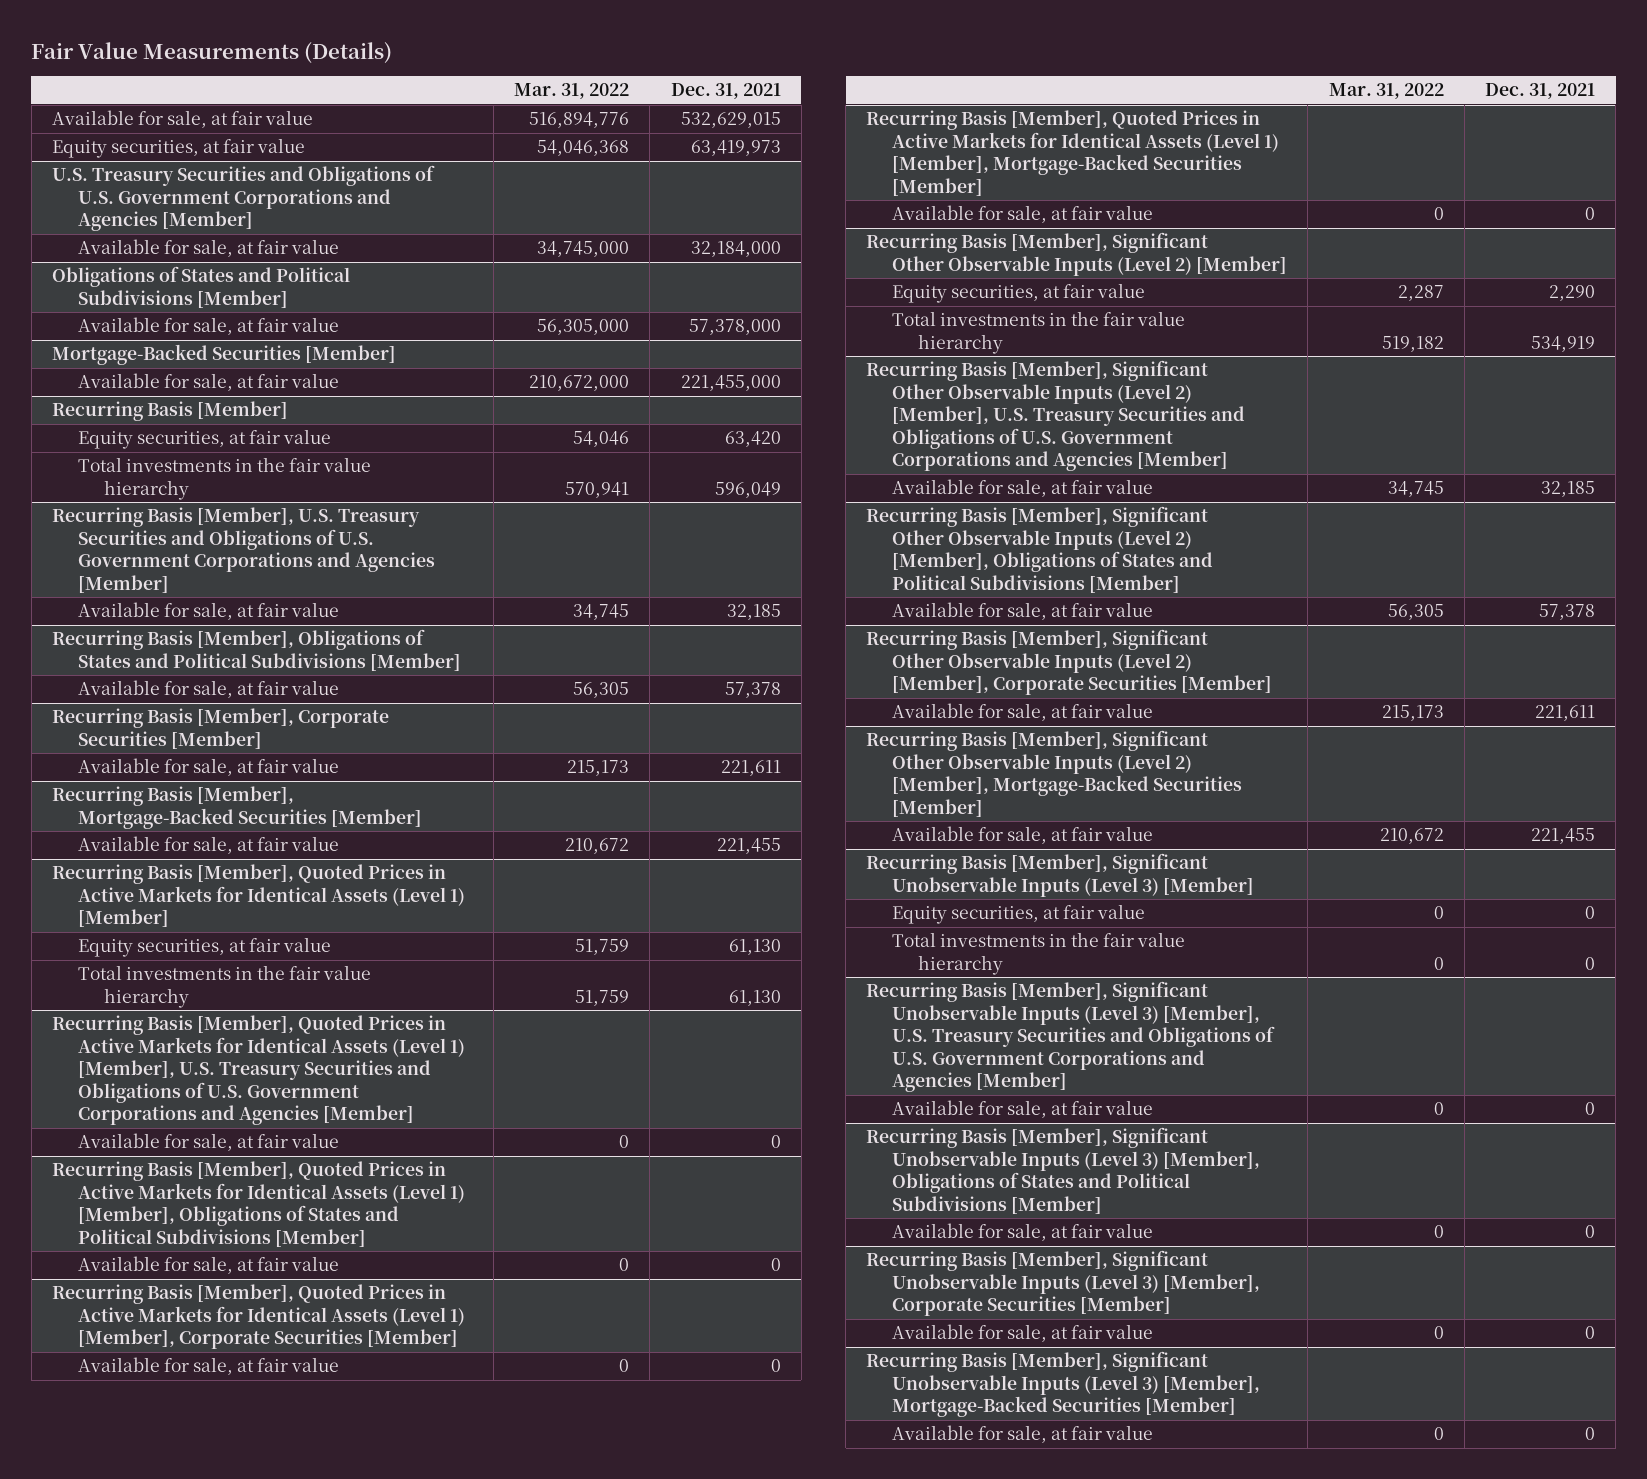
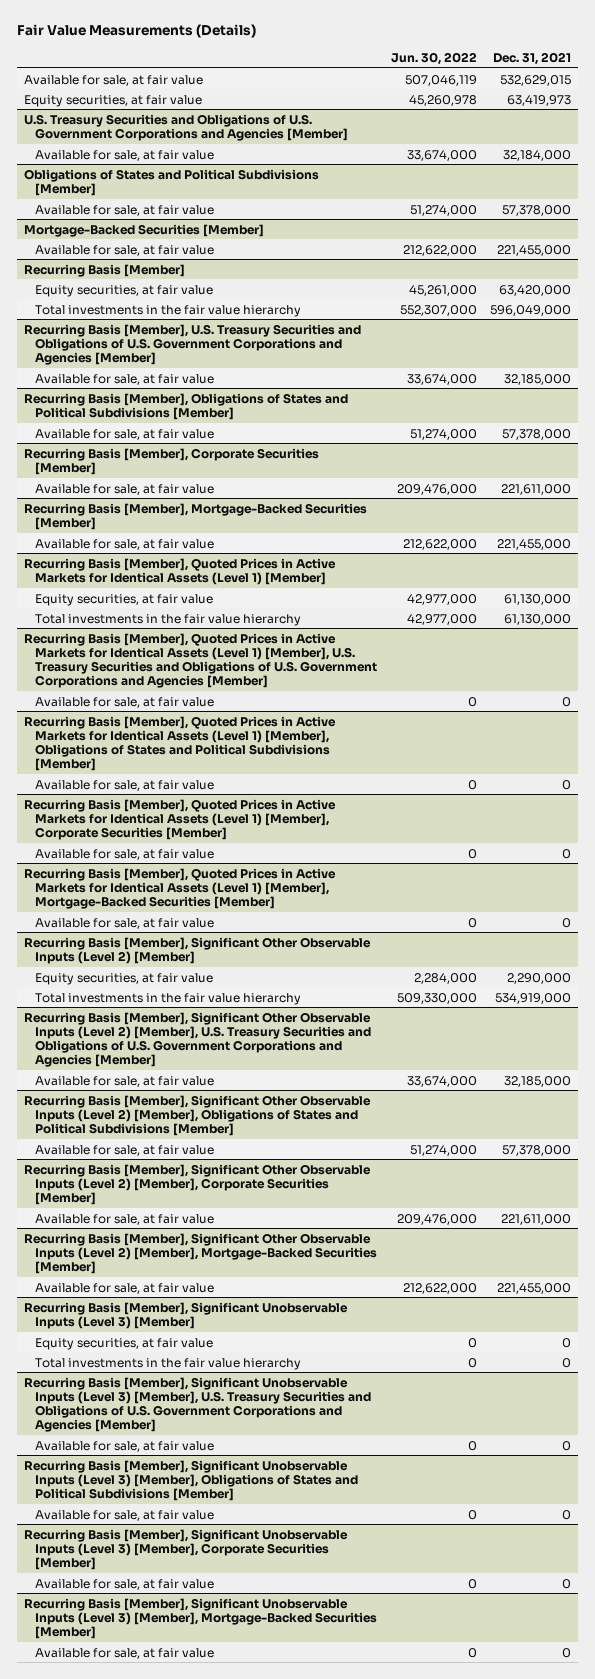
- | Mar. 31, 2022 | Dec. 31, 2021
+ | Jun. 30, 2022 | Dec. 31, 2021
@ Recurring Basis [Member]
- Equity securities, at fair value | 54,046 | 63,420
- Total investments in the fair value hierarchy | 570,941 | 596,049
+ Equity securities, at fair value | 45,261,000 | 63,420,000
+ Total investments in the fair value hierarchy | 552,307,000 | 596,049,000
@ Recurring Basis [Member], U.S. Treasury Securities and Obligations of U.S. Government Corporations and Agencies [Member]
- Available for sale, at fair value | 34,745 | 32,185
+ Available for sale, at fair value | 33,674,000 | 32,185,000
@ Recurring Basis [Member], Obligations of States and Political Subdivisions [Member]
- Available for sale, at fair value | 56,305 | 57,378
+ Available for sale, at fair value | 51,274,000 | 57,378,000
@ Recurring Basis [Member], Corporate Securities [Member]
- Available for sale, at fair value | 215,173 | 221,611
+ Available for sale, at fair value | 209,476,000 | 221,611,000
@ Recurring Basis [Member], Mortgage-Backed Securities [Member]
- Available for sale, at fair value | 210,672 | 221,455
+ Available for sale, at fair value | 212,622,000 | 221,455,000
@ Recurring Basis [Member], Quoted Prices in Active Markets for Identical Assets (Level 1) [Member]
- Equity securities, at fair value | 51,759 | 61,130
- Total investments in the fair value hierarchy | 51,759 | 61,130
+ Equity securities, at fair value | 42,977,000 | 61,130,000
+ Total investments in the fair value hierarchy | 42,977,000 | 61,130,000
@ Recurring Basis [Member], Significant Other Observable Inputs (Level 2) [Member]
- Equity securities, at fair value | 2,287 | 2,290
- Total investments in the fair value hierarchy | 519,182 | 534,919
+ Equity securities, at fair value | 2,284,000 | 2,290,000
+ Total investments in the fair value hierarchy | 509,330,000 | 534,919,000
@ Recurring Basis [Member], Significant Other Observable Inputs (Level 2) [Member], U.S. Treasury Securities and Obligations of U.S. Government Corporations and Agencies [Member]
- Available for sale, at fair value | 34,745 | 32,185
+ Available for sale, at fair value | 33,674,000 | 32,185,000
@ Recurring Basis [Member], Significant Other Observable Inputs (Level 2) [Member], Obligations of States and Political Subdivisions [Member]
- Available for sale, at fair value | 56,305 | 57,378
+ Available for sale, at fair value | 51,274,000 | 57,378,000
@ Recurring Basis [Member], Significant Other Observable Inputs (Level 2) [Member], Corporate Securities [Member]
- Available for sale, at fair value | 215,173 | 221,611
+ Available for sale, at fair value | 209,476,000 | 221,611,000
@ Recurring Basis [Member], Significant Other Observable Inputs (Level 2) [Member], Mortgage-Backed Securities [Member]
- Available for sale, at fair value | 210,672 | 221,455
+ Available for sale, at fair value | 212,622,000 | 221,455,000

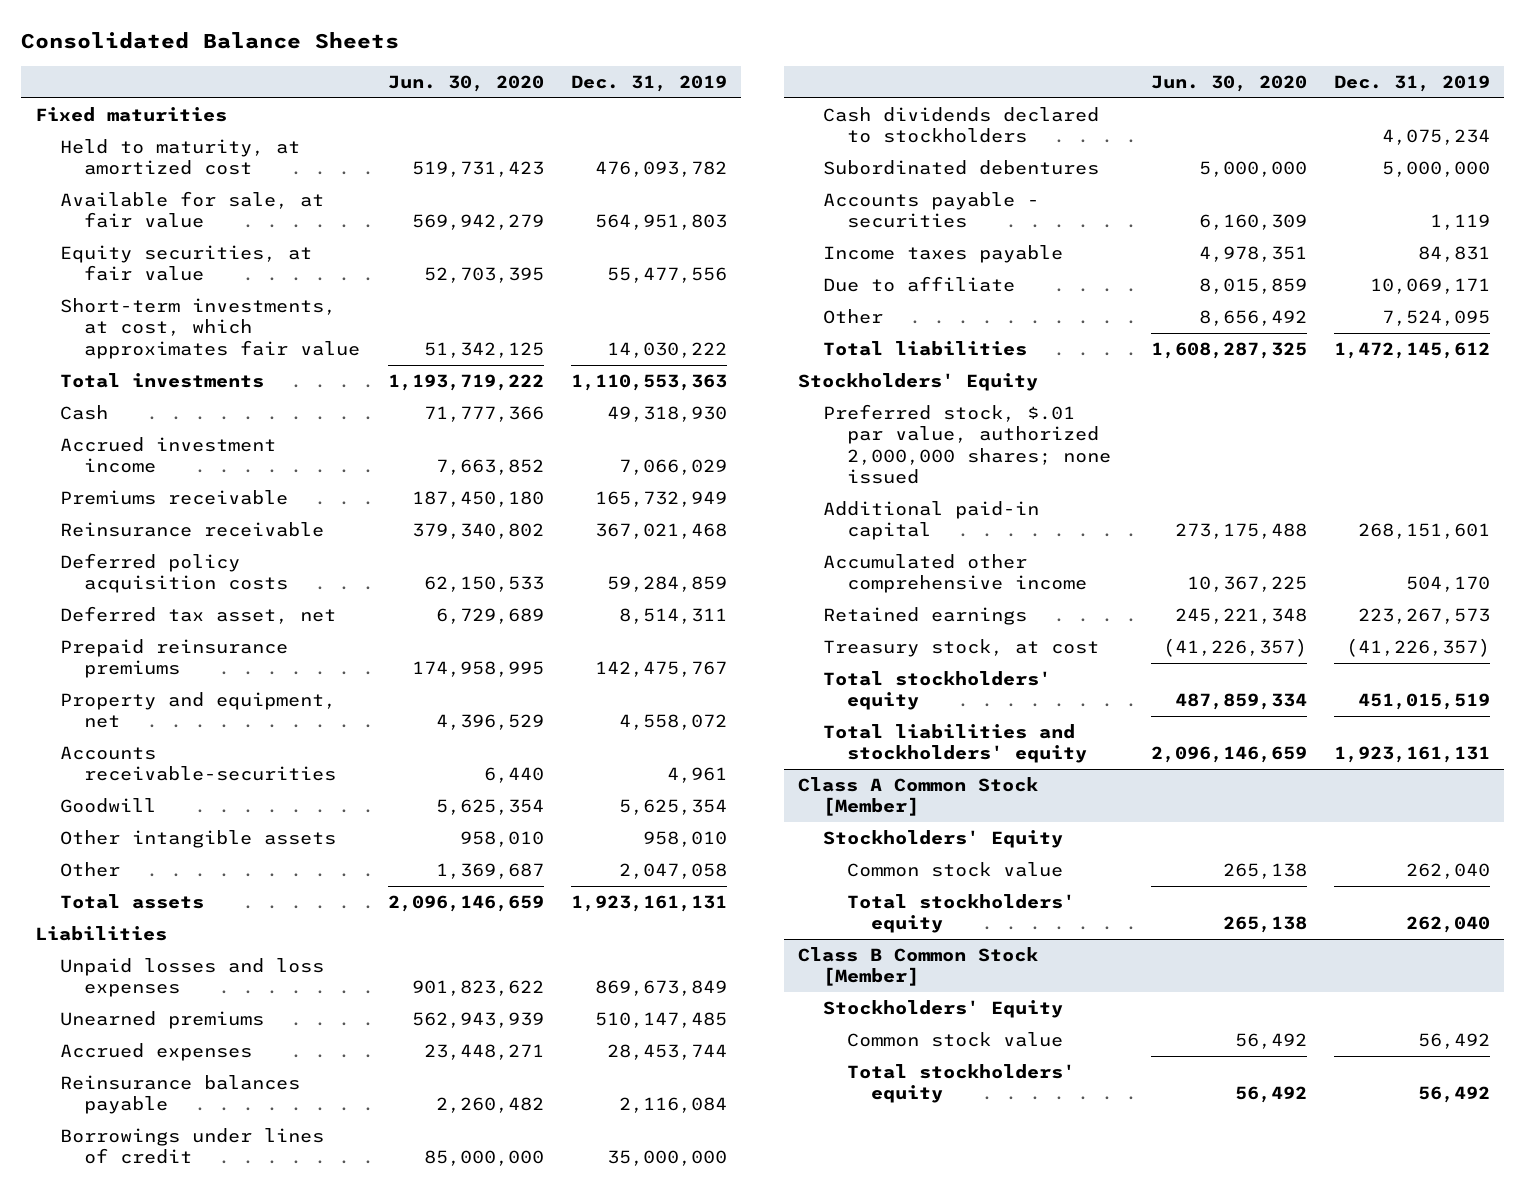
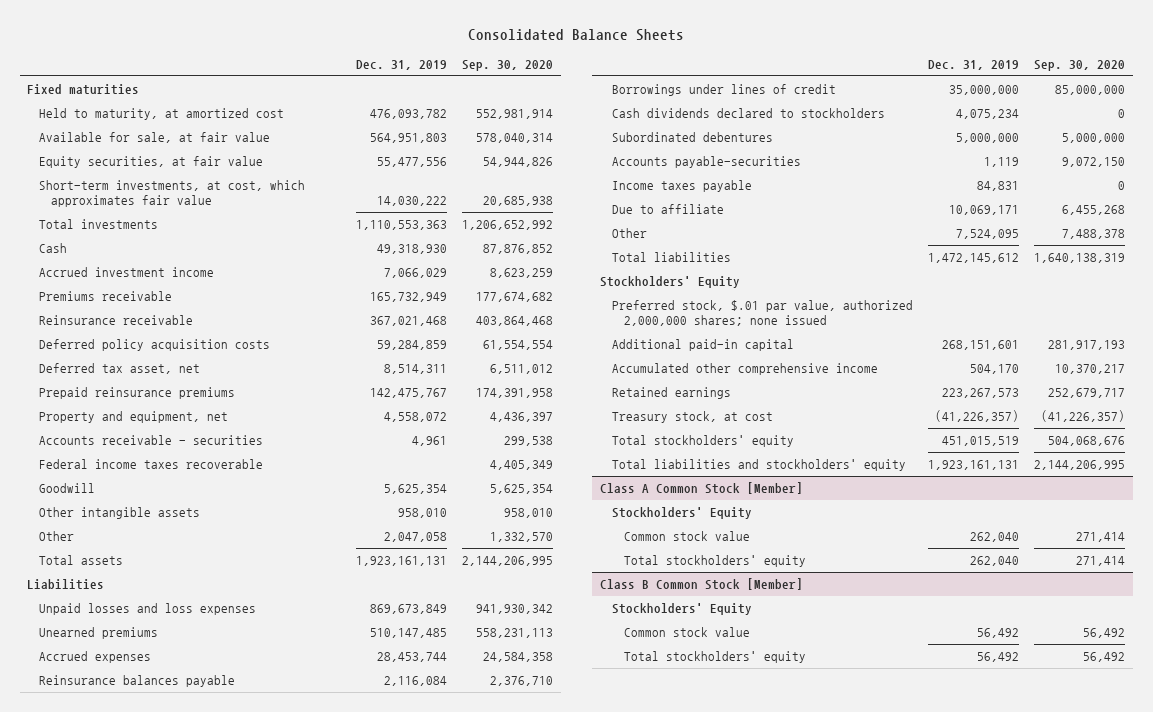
- | Jun. 30, 2020 | Dec. 31, 2019
+ | Dec. 31, 2019 | Sep. 30, 2020
- Accounts receivable-securities | 6,440 | 4,961
+ Accounts receivable - securities | 4,961 | 299,538
+ Federal income taxes recoverable | | 4,405,349
- Accounts payable - securities | 6,160,309 | 1,119
+ Accounts payable-securities | 1,119 | 9,072,150

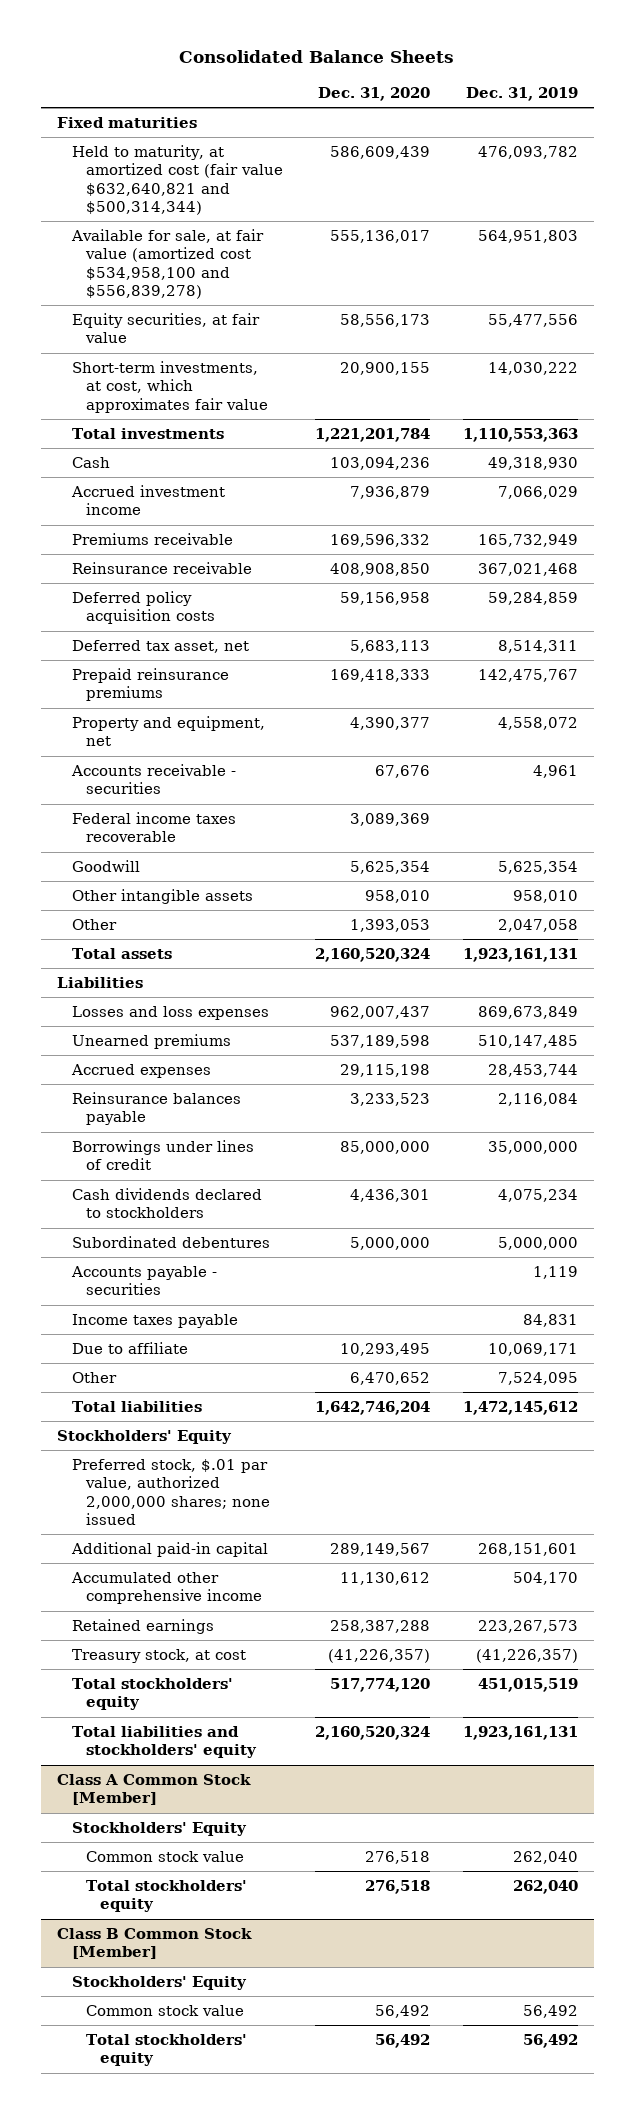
- | Dec. 31, 2019 | Sep. 30, 2020
+ | Dec. 31, 2020 | Dec. 31, 2019
- Held to maturity, at amortized cost | 476,093,782 | 552,981,914
- Available for sale, at fair value | 564,951,803 | 578,040,314
+ Held to maturity, at amortized cost (fair value $632,640,821 and $500,314,344) | 586,609,439 | 476,093,782
+ Available for sale, at fair value (amortized cost $534,958,100 and $556,839,278) | 555,136,017 | 564,951,803
- Unpaid losses and loss expenses | 869,673,849 | 941,930,342
+ Losses and loss expenses | 962,007,437 | 869,673,849
- Accounts payable-securities | 1,119 | 9,072,150
+ Accounts payable - securities | | 1,119

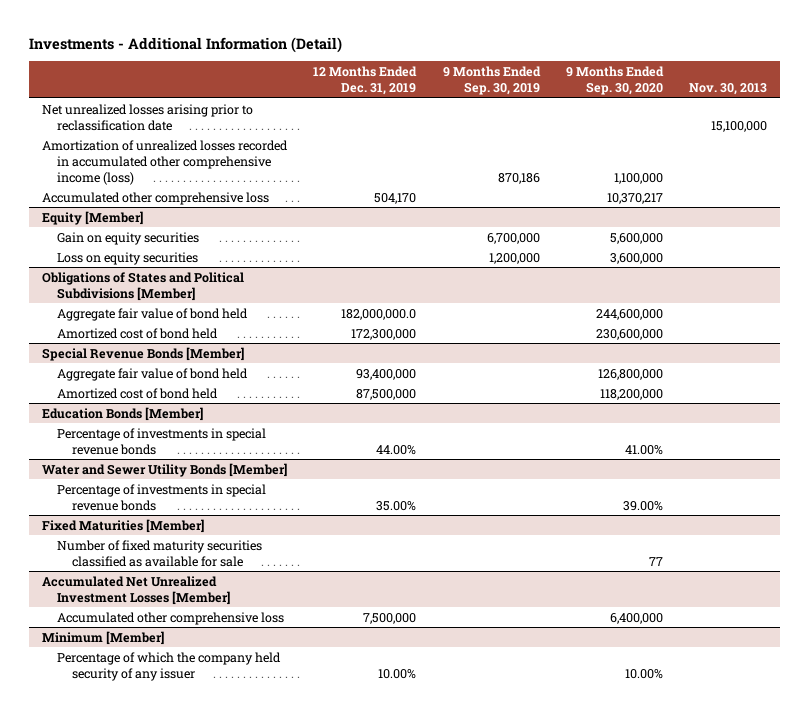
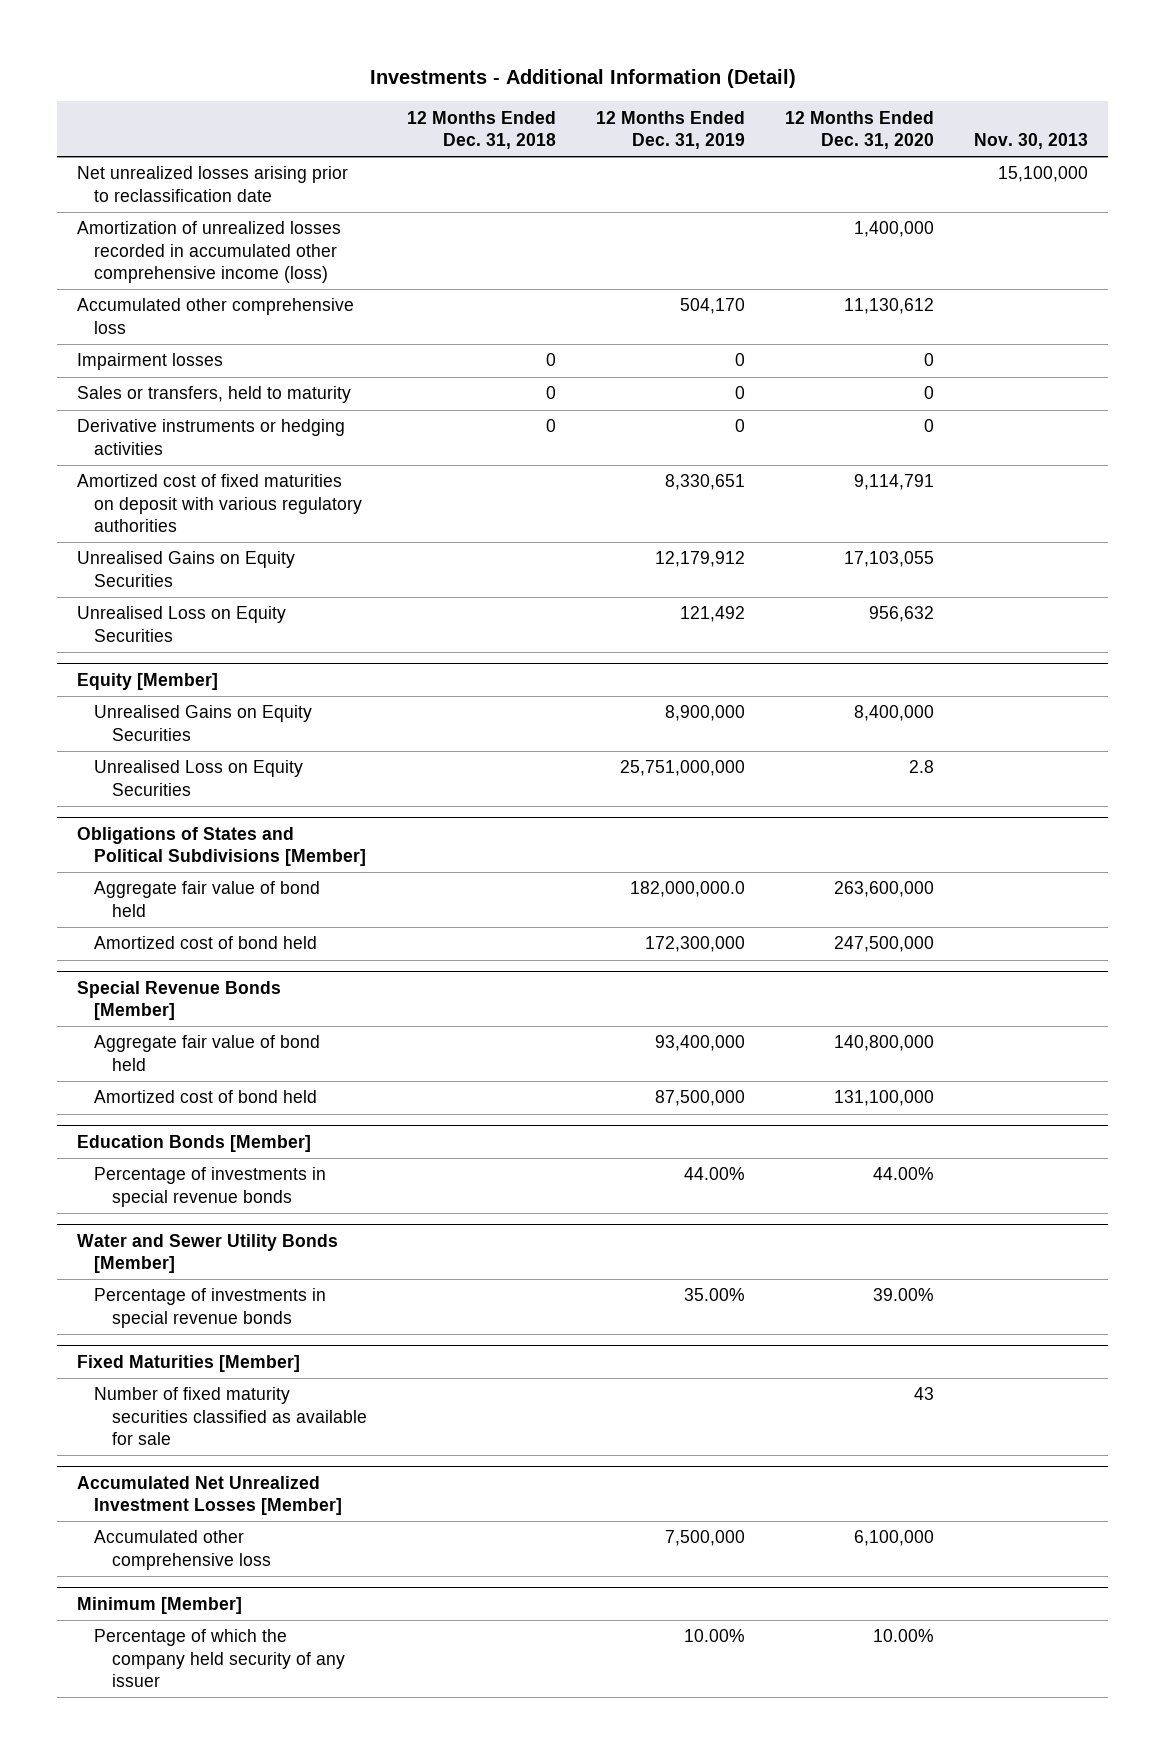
- | 12 Months Ended Dec. 31, 2019 | 9 Months Ended Sep. 30, 2019 | 9 Months Ended Sep. 30, 2020 | Nov. 30, 2013
+ | 12 Months Ended Dec. 31, 2018 | 12 Months Ended Dec. 31, 2019 | 12 Months Ended Dec. 31, 2020 | Nov. 30, 2013
+ Impairment losses | 0 | 0 | 0 |
+ Sales or transfers, held to maturity | 0 | 0 | 0 |
+ Derivative instruments or hedging activities | 0 | 0 | 0 |
+ Amortized cost of fixed maturities on deposit with various regulatory authorities | | 8,330,651 | 9,114,791 |
+ Unrealised Gains on Equity Securities | | 12,179,912 | 17,103,055 |
+ Unrealised Loss on Equity Securities | | 121,492 | 956,632 |
@ Equity [Member]
- Gain on equity securities | | 6,700,000 | 5,600,000 |
- Loss on equity securities | | 1,200,000 | 3,600,000 |
+ Unrealised Gains on Equity Securities | | 8,900,000 | 8,400,000 |
+ Unrealised Loss on Equity Securities | | 25,751,000,000 | 2.8 |

